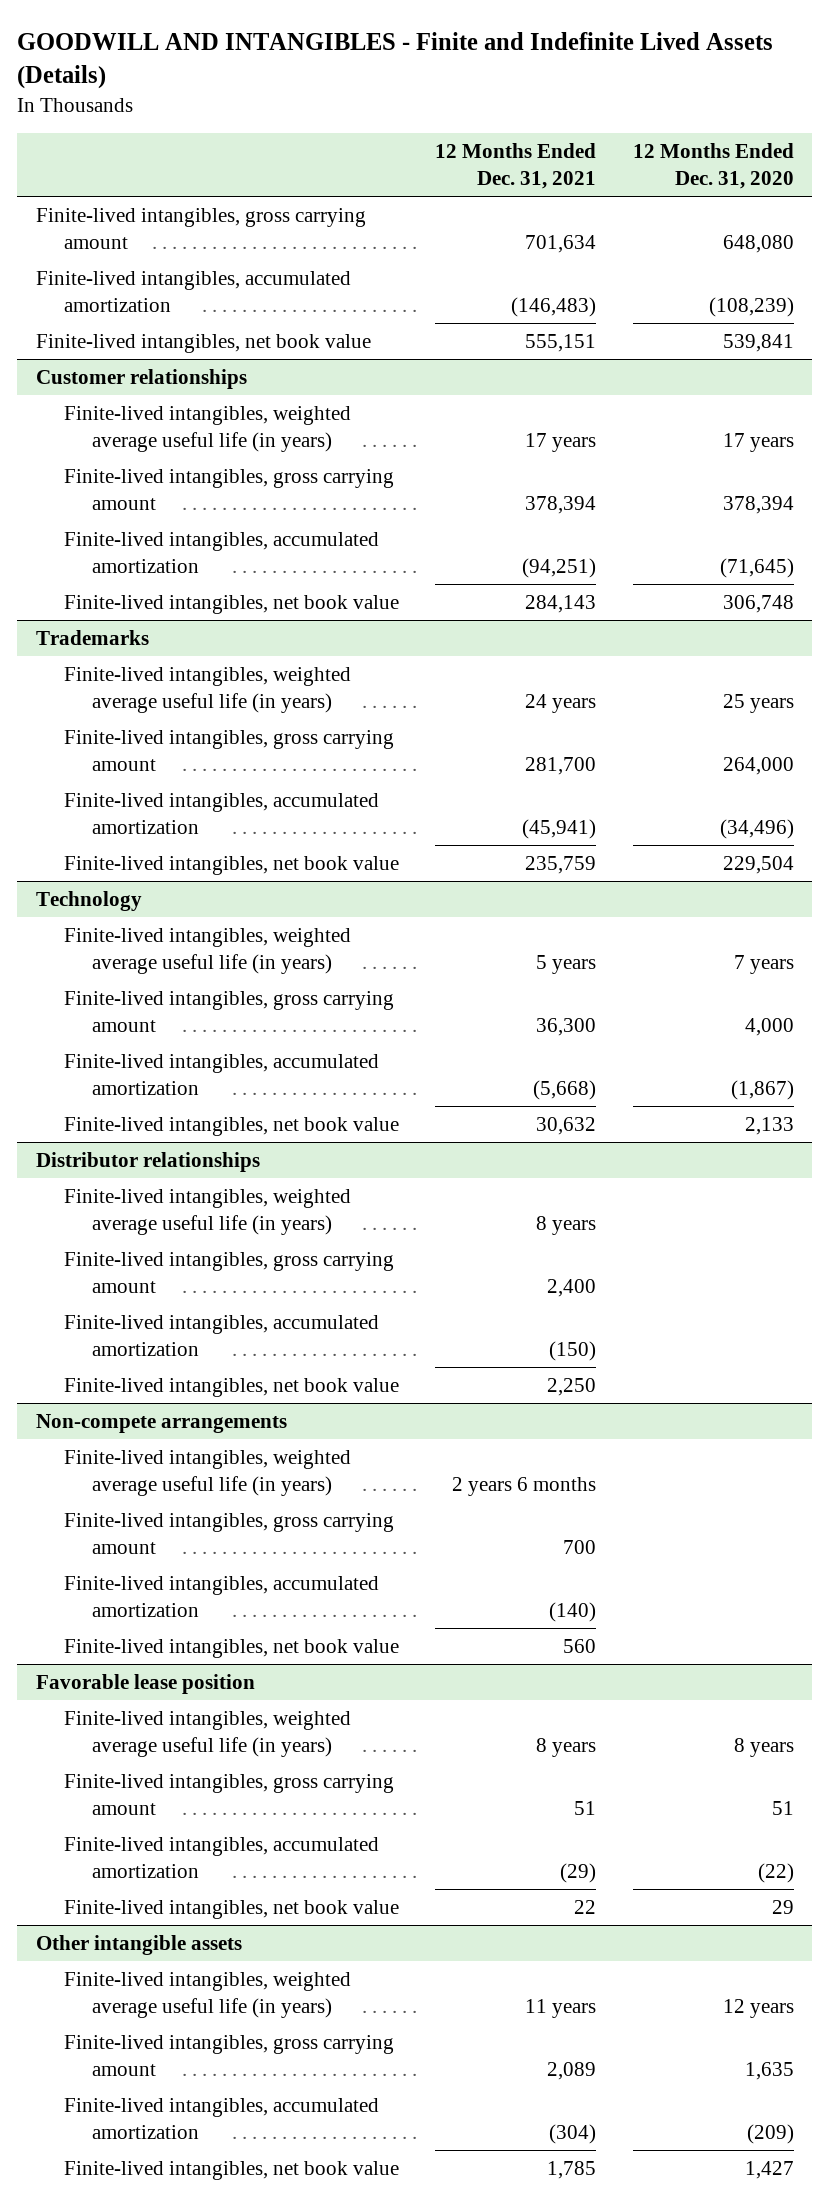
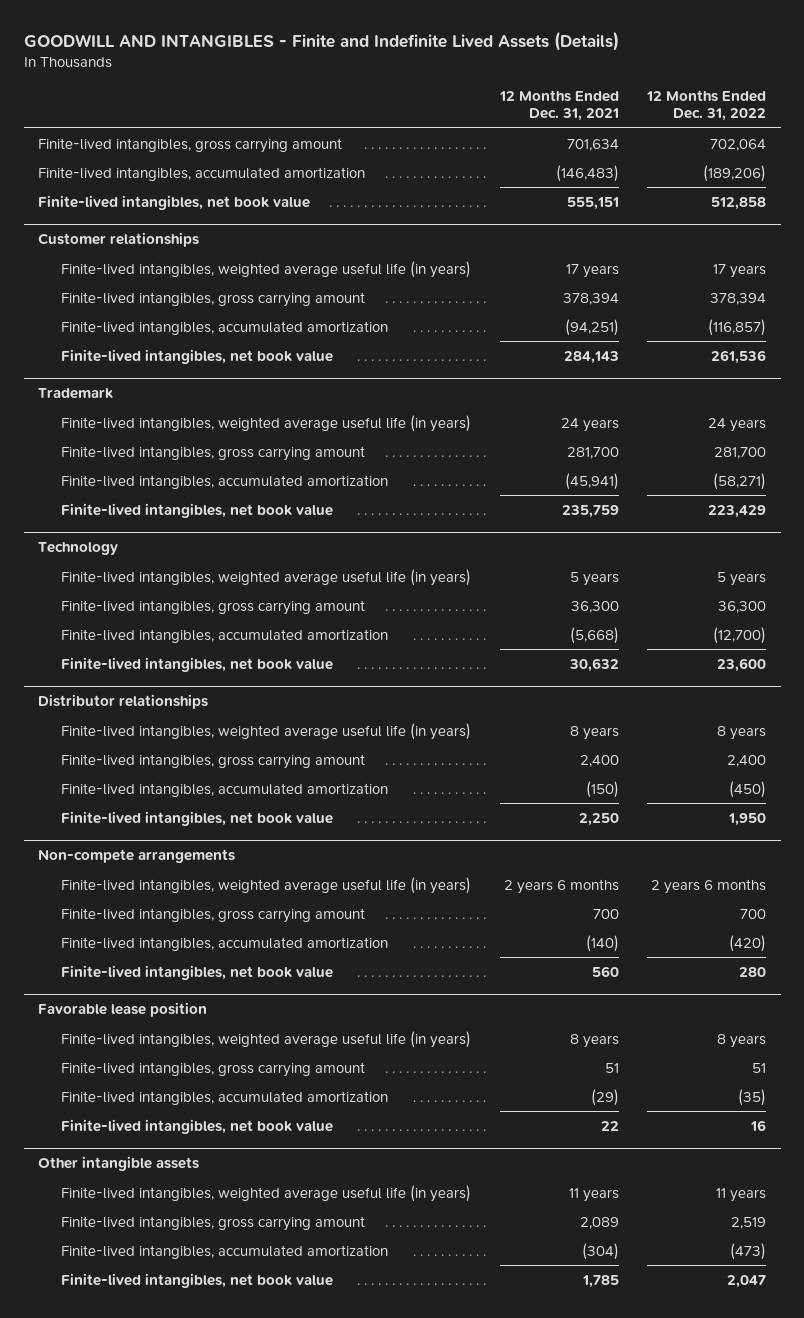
- | 12 Months Ended Dec. 31, 2021 | 12 Months Ended Dec. 31, 2020
+ | 12 Months Ended Dec. 31, 2021 | 12 Months Ended Dec. 31, 2022
- Trademarks
+ Trademark

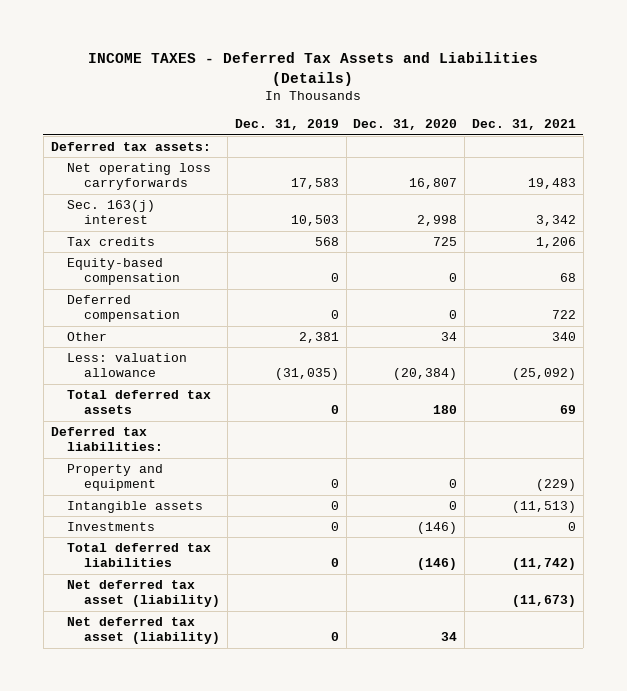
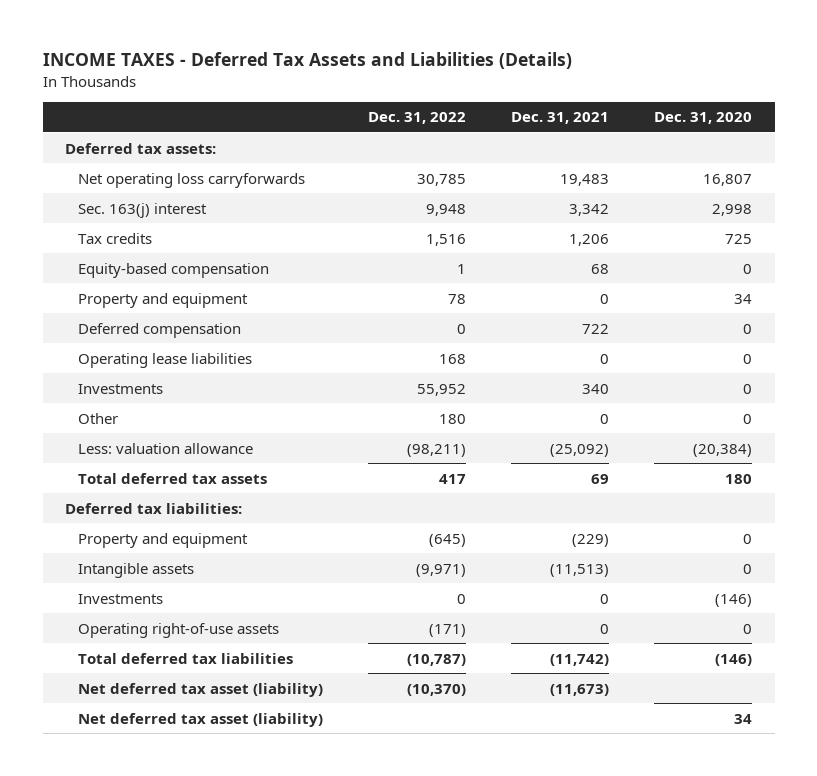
- | Dec. 31, 2019 | Dec. 31, 2020 | Dec. 31, 2021
+ | Dec. 31, 2022 | Dec. 31, 2021 | Dec. 31, 2020
+ Property and equipment | 78 | 0 | 34
- Other | 2,381 | 34 | 340
+ Operating lease liabilities | 168 | 0 | 0
+ Investments | 55,952 | 340 | 0
+ Other | 180 | 0 | 0
+ Operating right-of-use assets | (171) | 0 | 0

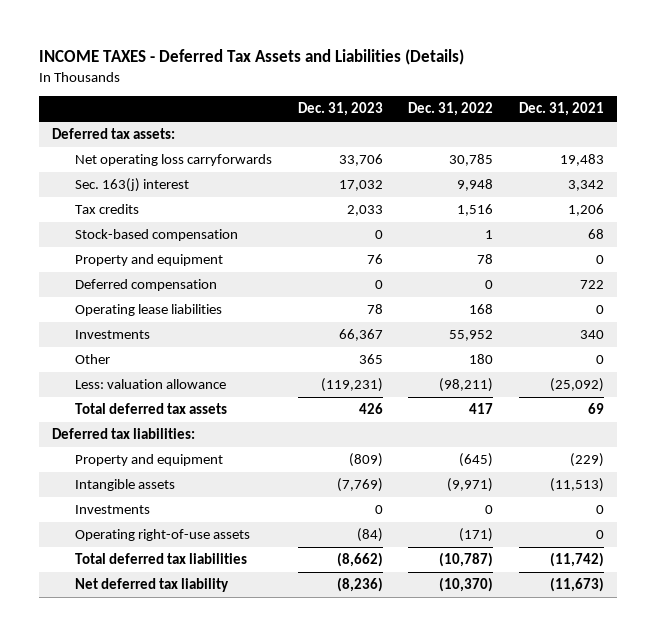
- | Dec. 31, 2022 | Dec. 31, 2021 | Dec. 31, 2020
+ | Dec. 31, 2023 | Dec. 31, 2022 | Dec. 31, 2021
- Equity-based compensation | 1 | 68 | 0
+ Stock-based compensation | 0 | 1 | 68
- Net deferred tax asset (liability) | (10,370) | (11,673) |
- Net deferred tax asset (liability) | | | 34
+ Net deferred tax liability | (8,236) | (10,370) | (11,673)

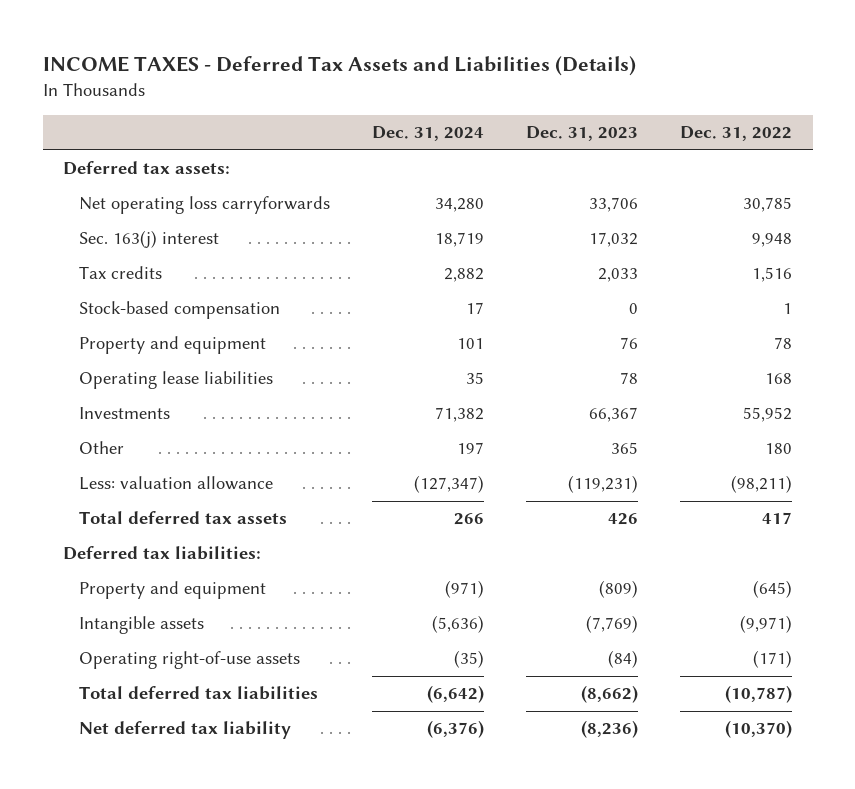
- | Dec. 31, 2023 | Dec. 31, 2022 | Dec. 31, 2021
+ | Dec. 31, 2024 | Dec. 31, 2023 | Dec. 31, 2022
- Deferred compensation | 0 | 0 | 722
- Investments | 0 | 0 | 0

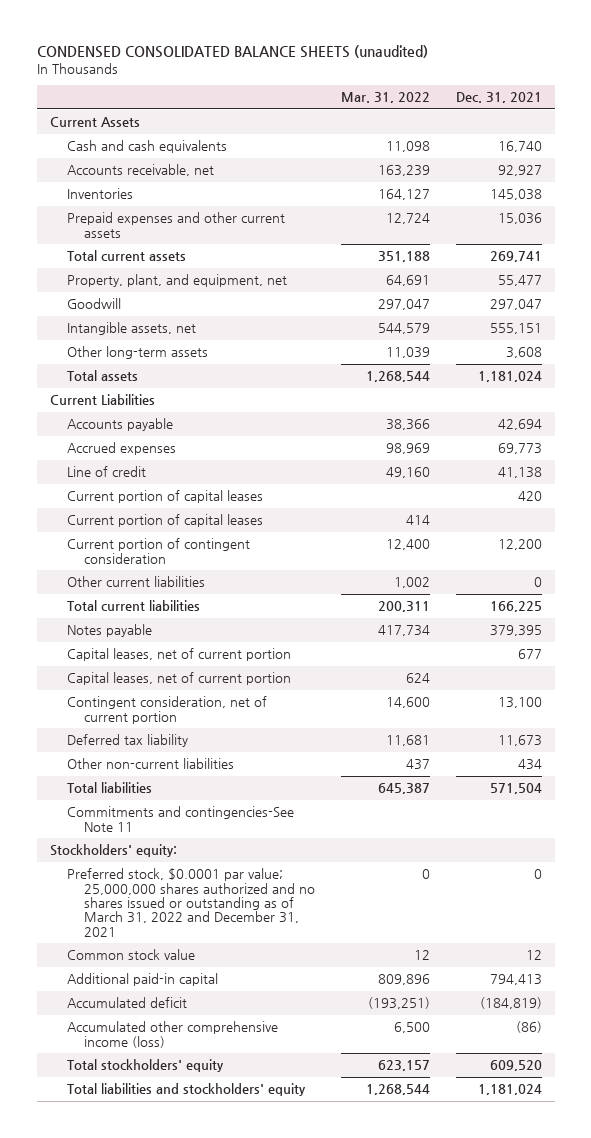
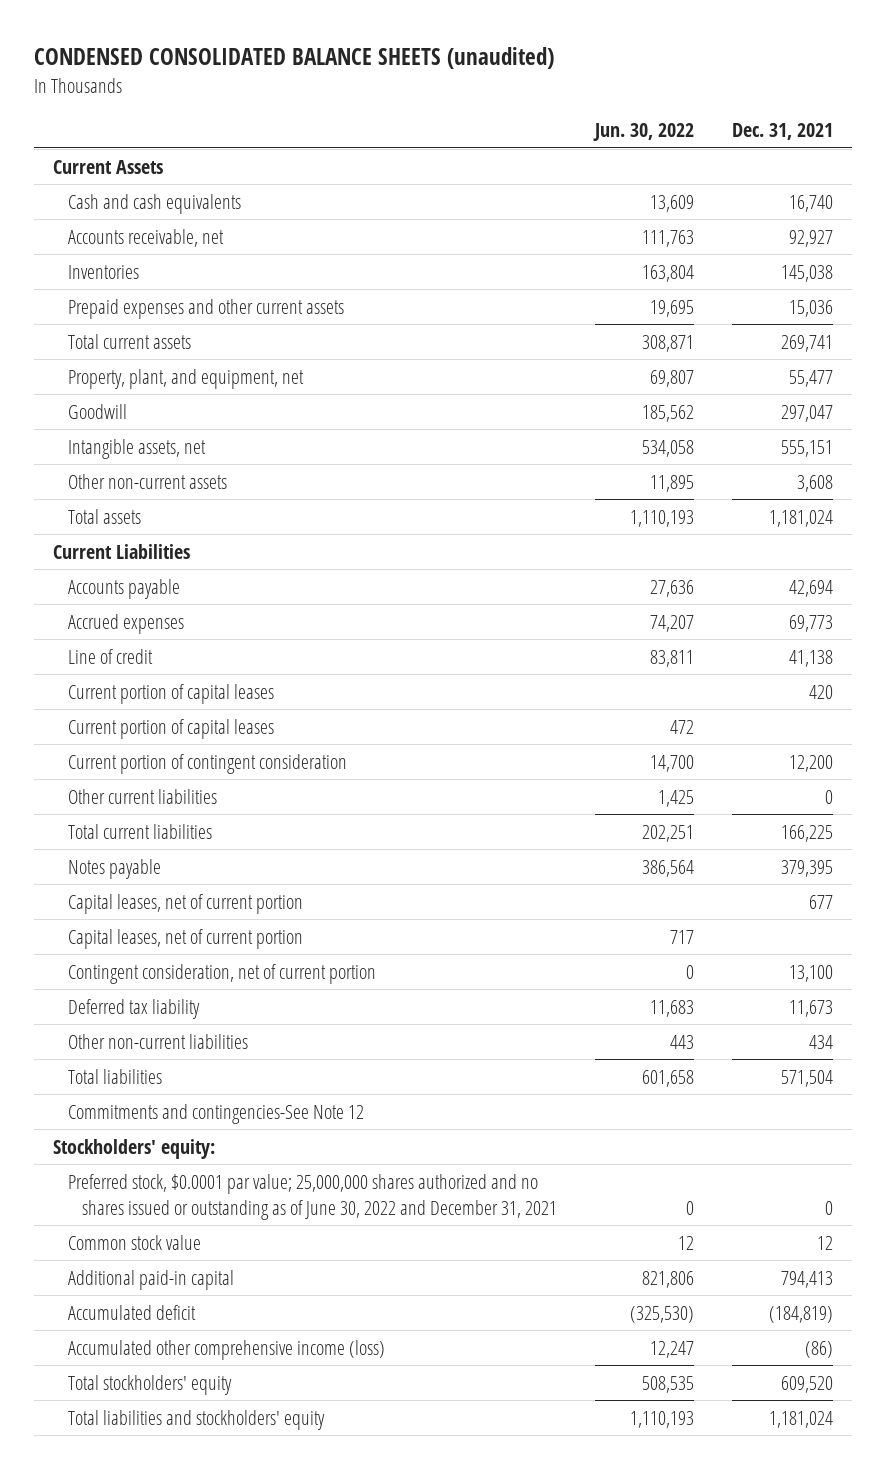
- | Mar. 31, 2022 | Dec. 31, 2021
+ | Jun. 30, 2022 | Dec. 31, 2021
- Other long-term assets | 11,039 | 3,608
+ Other non-current assets | 11,895 | 3,608
- Commitments and contingencies-See Note 11
+ Commitments and contingencies-See Note 12
- Preferred stock, $0.0001 par value; 25,000,000 shares authorized and no shares issued or outstanding as of March 31, 2022 and December 31, 2021 | 0 | 0
+ Preferred stock, $0.0001 par value; 25,000,000 shares authorized and no shares issued or outstanding as of June 30, 2022 and December 31, 2021 | 0 | 0

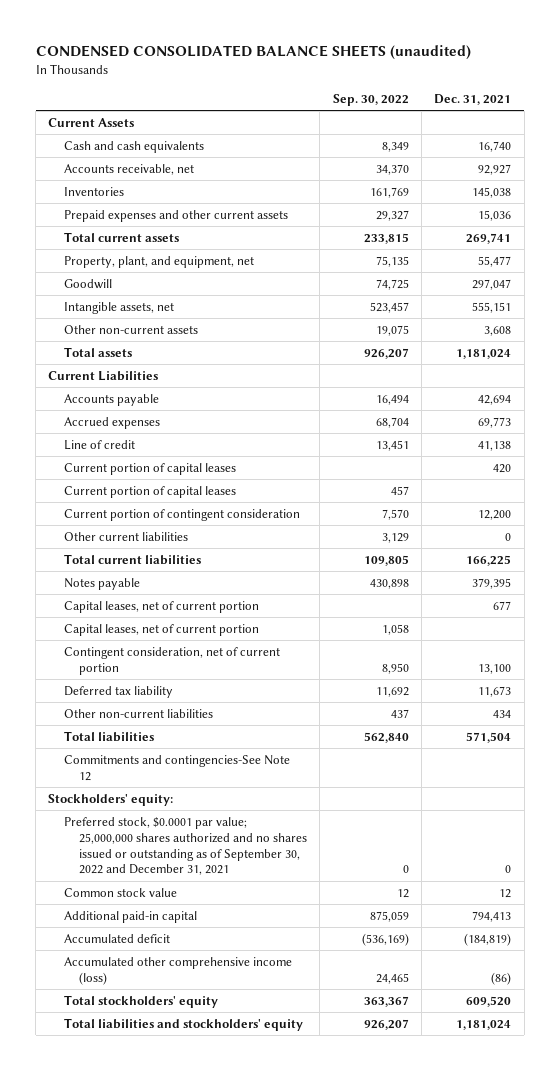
- | Jun. 30, 2022 | Dec. 31, 2021
+ | Sep. 30, 2022 | Dec. 31, 2021
- Preferred stock, $0.0001 par value; 25,000,000 shares authorized and no shares issued or outstanding as of June 30, 2022 and December 31, 2021 | 0 | 0
+ Preferred stock, $0.0001 par value; 25,000,000 shares authorized and no shares issued or outstanding as of September 30, 2022 and December 31, 2021 | 0 | 0

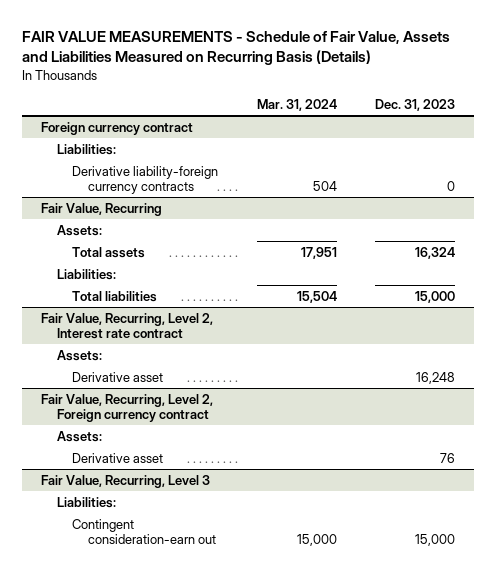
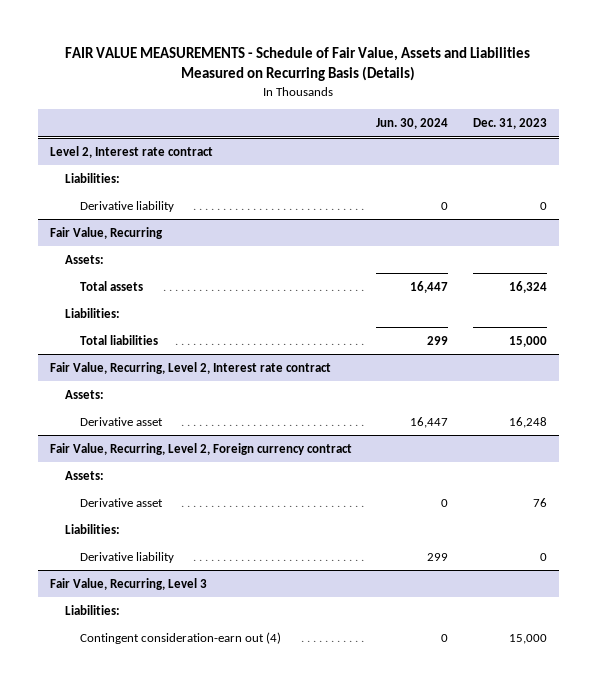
- | Mar. 31, 2024 | Dec. 31, 2023
+ | Jun. 30, 2024 | Dec. 31, 2023
- Foreign currency contract
+ Level 2, Interest rate contract
- Derivative liability-foreign currency contracts | 504 | 0
+ Derivative liability | 0 | 0
@ Fair Value, Recurring, Level 2, Foreign currency contract
+ Liabilities:
+ Derivative liability | 299 | 0
@ Fair Value, Recurring, Level 3
- Contingent consideration-earn out | 15,000 | 15,000
+ Contingent consideration-earn out (4) | 0 | 15,000

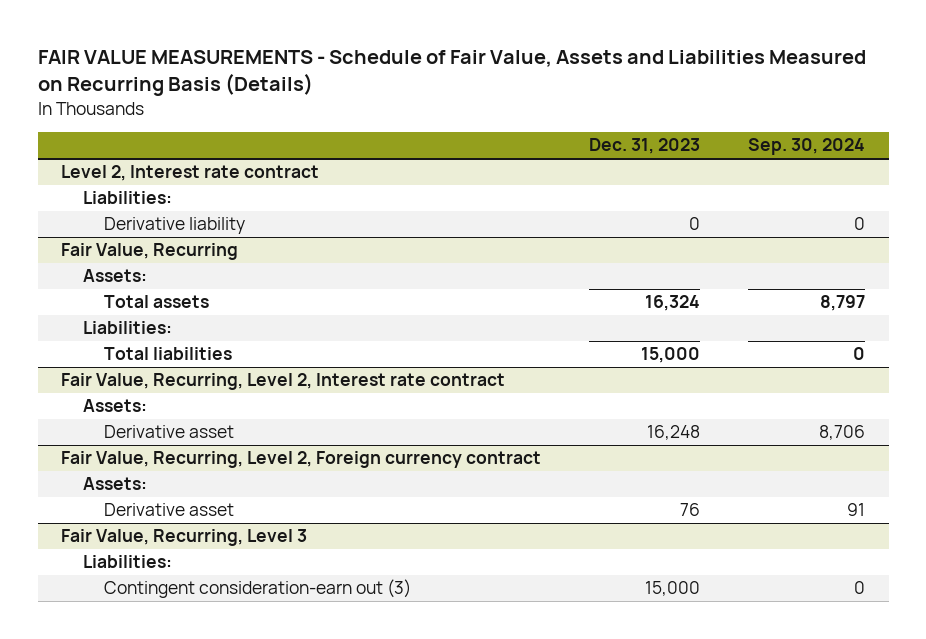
- | Jun. 30, 2024 | Dec. 31, 2023
+ | Dec. 31, 2023 | Sep. 30, 2024
@ Fair Value, Recurring, Level 2, Foreign currency contract
- Liabilities:
- Derivative liability | 299 | 0
@ Fair Value, Recurring, Level 3
- Contingent consideration-earn out (4) | 0 | 15,000
+ Contingent consideration-earn out (3) | 15,000 | 0

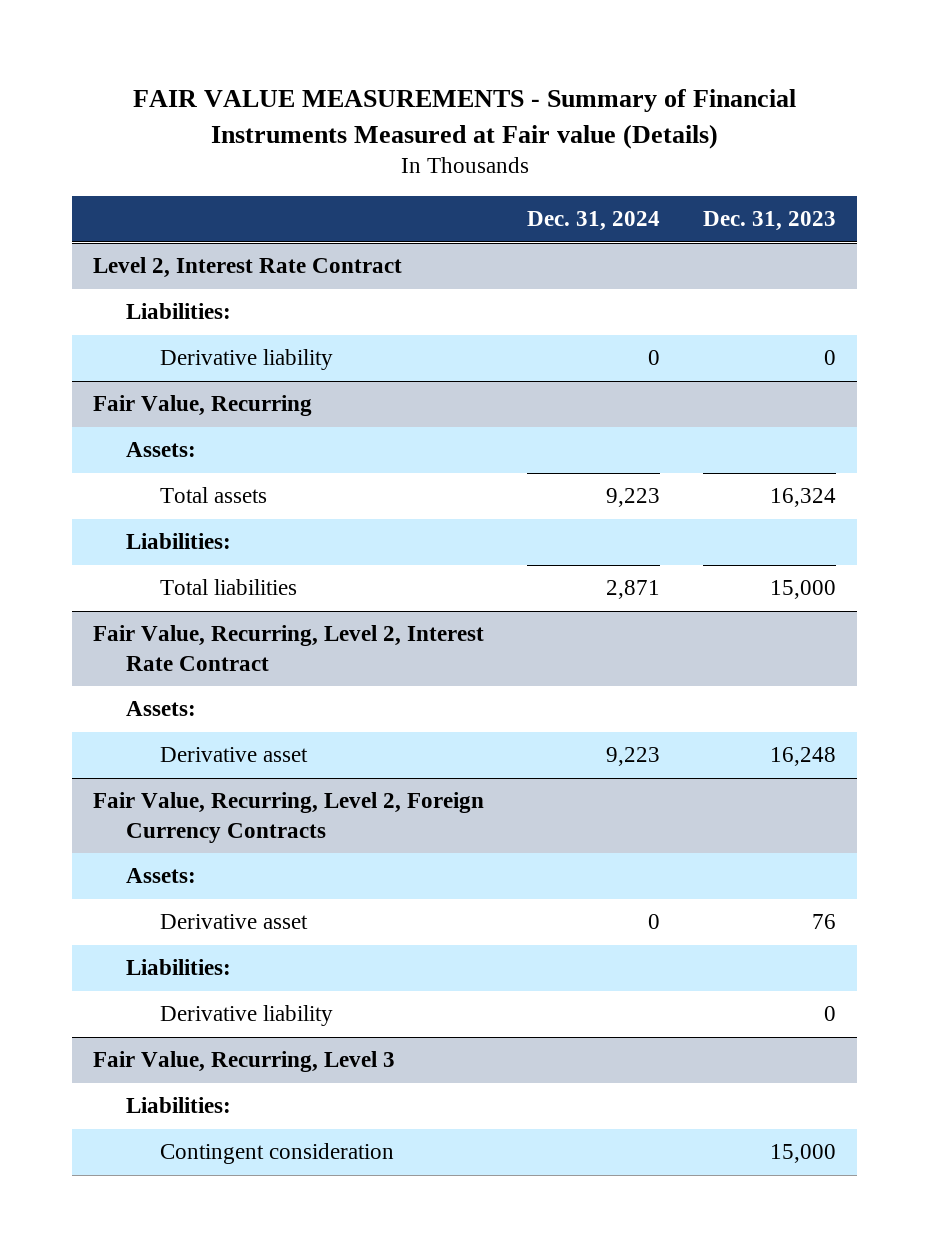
- FAIR VALUE MEASUREMENTS - Schedule of Fair Value, Assets and Liabilities Measured on Recurring Basis (Details)
+ FAIR VALUE MEASUREMENTS - Summary of Financial Instruments Measured at Fair value (Details)
- | Dec. 31, 2023 | Sep. 30, 2024
+ | Dec. 31, 2024 | Dec. 31, 2023
- Level 2, Interest rate contract
+ Level 2, Interest Rate Contract
- Fair Value, Recurring, Level 2, Interest rate contract
+ Fair Value, Recurring, Level 2, Interest Rate Contract
- Fair Value, Recurring, Level 2, Foreign currency contract
+ Fair Value, Recurring, Level 2, Foreign Currency Contracts
+ Liabilities:
+ Derivative liability | | 0
@ Fair Value, Recurring, Level 3
- Contingent consideration-earn out (3) | 15,000 | 0
+ Contingent consideration | | 15,000

